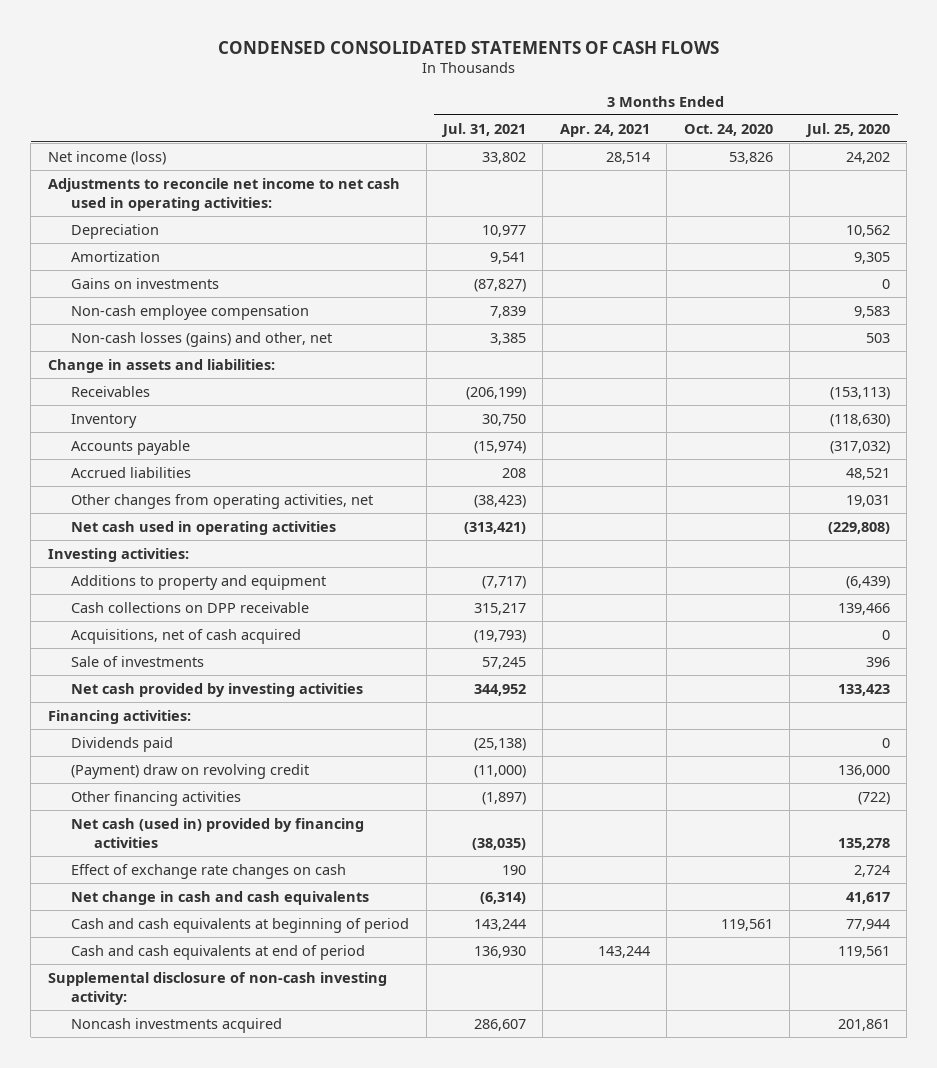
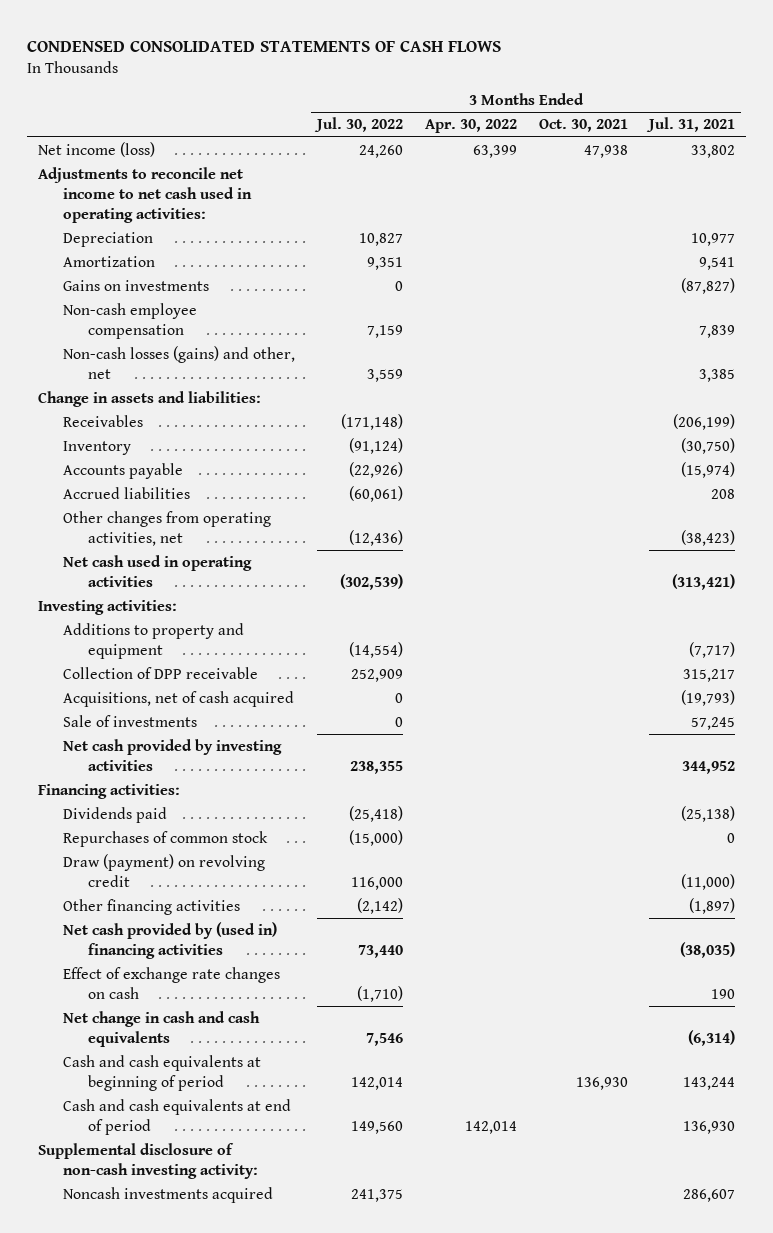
- | 3 Months Ended Jul. 31, 2021 | 3 Months Ended Apr. 24, 2021 | 3 Months Ended Oct. 24, 2020 | 3 Months Ended Jul. 25, 2020
+ | 3 Months Ended Jul. 30, 2022 | 3 Months Ended Apr. 30, 2022 | 3 Months Ended Oct. 30, 2021 | 3 Months Ended Jul. 31, 2021
- Inventory | 30,750 | | | (118,630)
+ Inventory | (91,124) | | | (30,750)
- Cash collections on DPP receivable | 315,217 | | | 139,466
+ Collection of DPP receivable | 252,909 | | | 315,217
- (Payment) draw on revolving credit | (11,000) | | | 136,000
+ Repurchases of common stock | (15,000) | | | 0
+ Draw (payment) on revolving credit | 116,000 | | | (11,000)
- Net cash (used in) provided by financing activities | (38,035) | | | 135,278
+ Net cash provided by (used in) financing activities | 73,440 | | | (38,035)

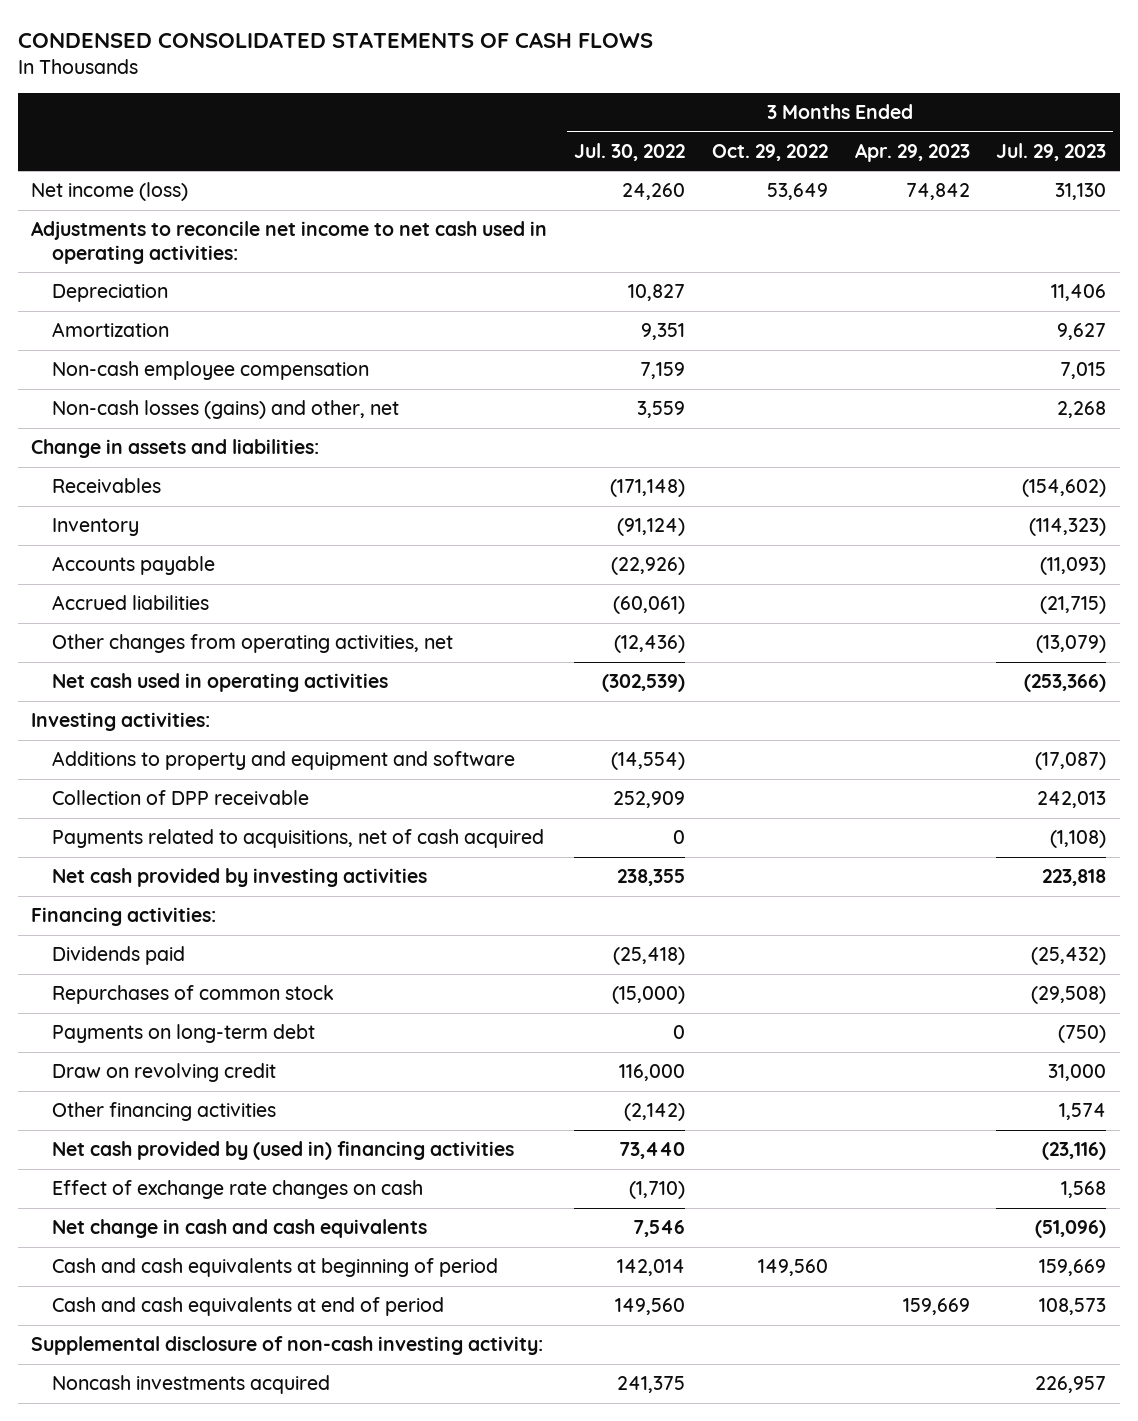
- | 3 Months Ended Jul. 30, 2022 | 3 Months Ended Apr. 30, 2022 | 3 Months Ended Oct. 30, 2021 | 3 Months Ended Jul. 31, 2021
+ | 3 Months Ended Jul. 30, 2022 | 3 Months Ended Oct. 29, 2022 | 3 Months Ended Apr. 29, 2023 | 3 Months Ended Jul. 29, 2023
- Gains on investments | 0 | | | (87,827)
- Additions to property and equipment | (14,554) | | | (7,717)
+ Additions to property and equipment and software | (14,554) | | | (17,087)
- Acquisitions, net of cash acquired | 0 | | | (19,793)
- Sale of investments | 0 | | | 57,245
+ Payments related to acquisitions, net of cash acquired | 0 | | | (1,108)
- Draw (payment) on revolving credit | 116,000 | | | (11,000)
+ Payments on long-term debt | 0 | | | (750)
+ Draw on revolving credit | 116,000 | | | 31,000

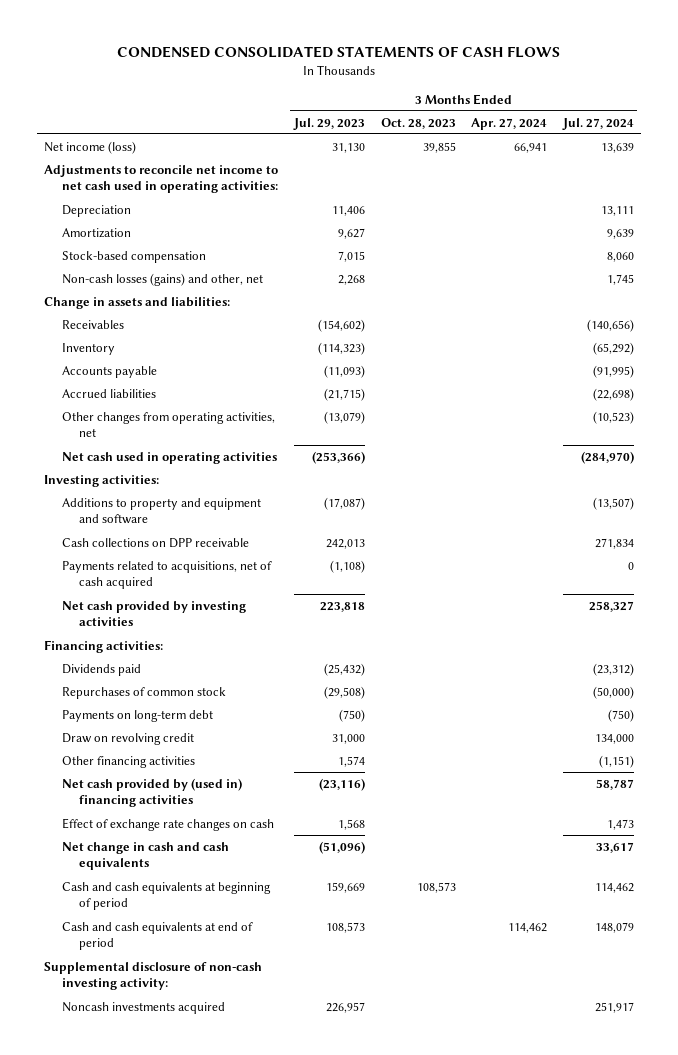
- | 3 Months Ended Jul. 30, 2022 | 3 Months Ended Oct. 29, 2022 | 3 Months Ended Apr. 29, 2023 | 3 Months Ended Jul. 29, 2023
+ | 3 Months Ended Jul. 29, 2023 | 3 Months Ended Oct. 28, 2023 | 3 Months Ended Apr. 27, 2024 | 3 Months Ended Jul. 27, 2024
- Non-cash employee compensation | 7,159 | | | 7,015
+ Stock-based compensation | 7,015 | | | 8,060
- Collection of DPP receivable | 252,909 | | | 242,013
+ Cash collections on DPP receivable | 242,013 | | | 271,834

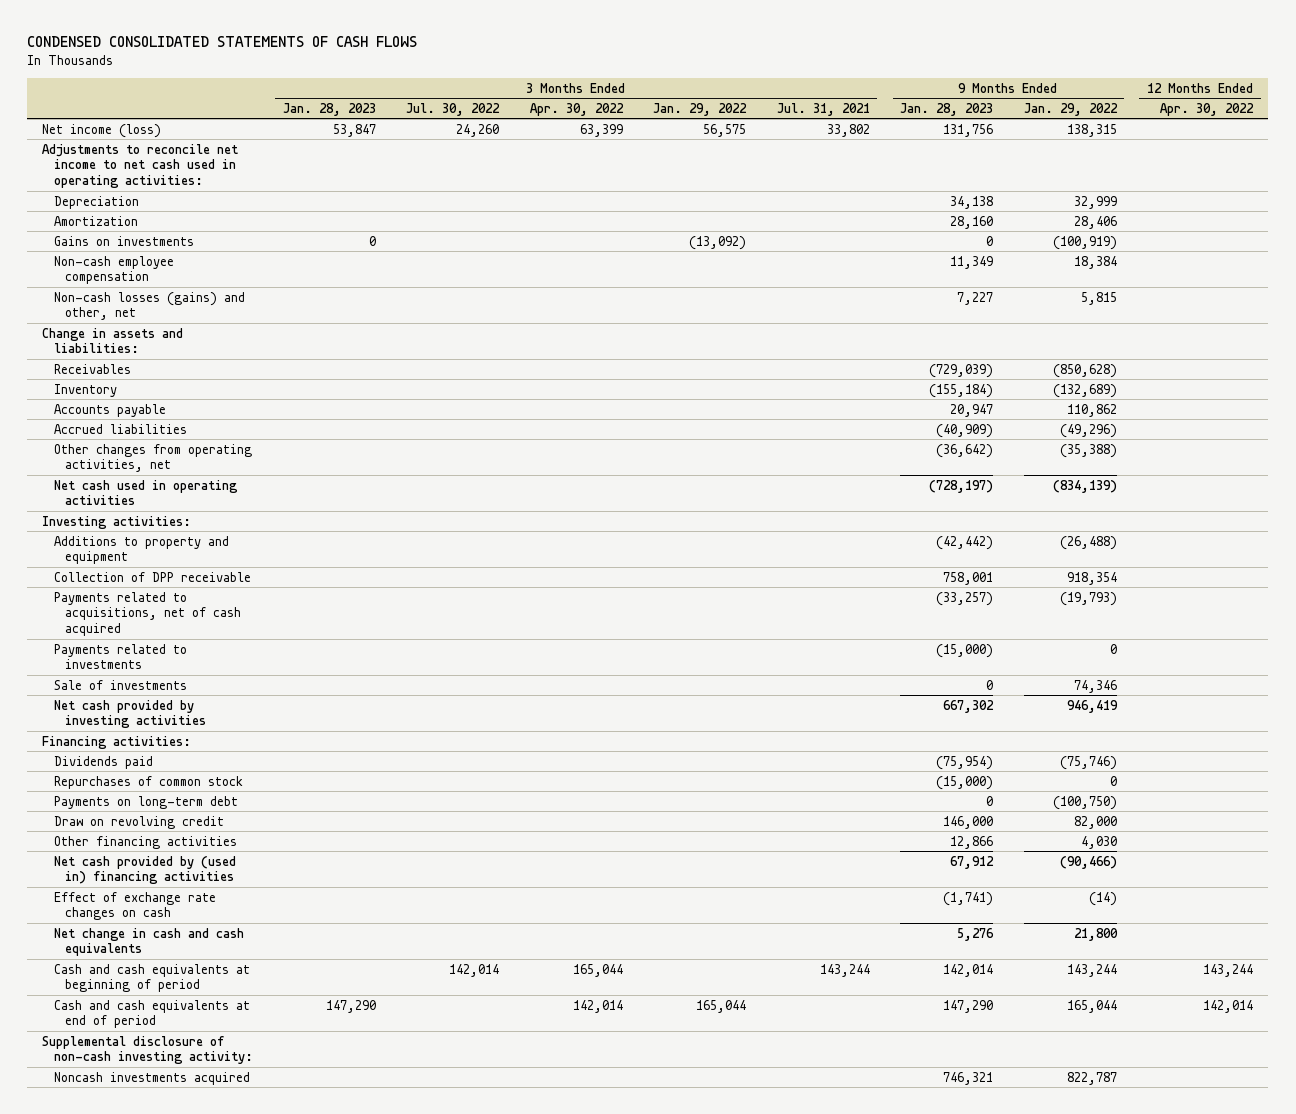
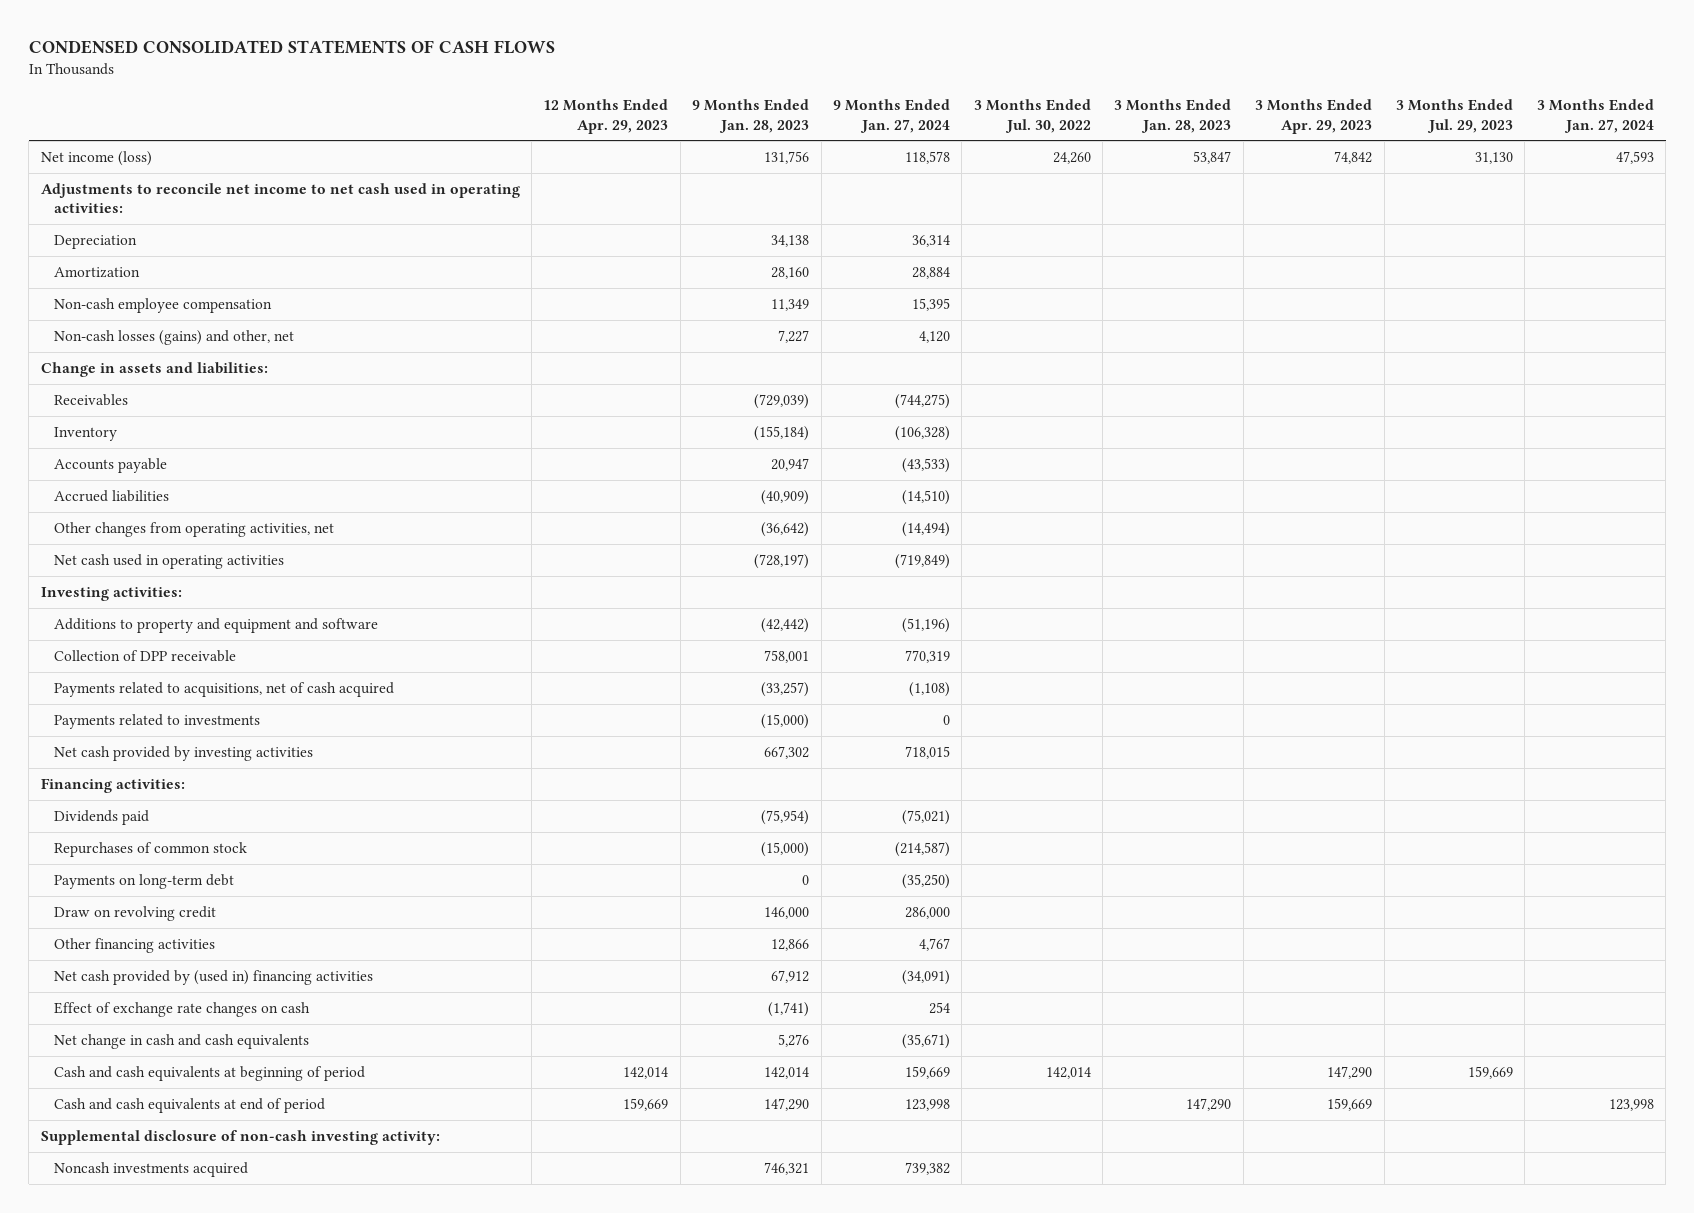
- | 3 Months Ended Jan. 28, 2023 | 3 Months Ended Jul. 30, 2022 | 3 Months Ended Apr. 30, 2022 | 3 Months Ended Jan. 29, 2022 | 3 Months Ended Jul. 31, 2021 | 9 Months Ended Jan. 28, 2023 | 9 Months Ended Jan. 29, 2022 | 12 Months Ended Apr. 30, 2022
+ | 12 Months Ended Apr. 29, 2023 | 9 Months Ended Jan. 28, 2023 | 9 Months Ended Jan. 27, 2024 | 3 Months Ended Jul. 30, 2022 | 3 Months Ended Jan. 28, 2023 | 3 Months Ended Apr. 29, 2023 | 3 Months Ended Jul. 29, 2023 | 3 Months Ended Jan. 27, 2024
- Gains on investments | 0 | | | (13,092) | | 0 | (100,919) |
- Additions to property and equipment | | | | | | (42,442) | (26,488) |
+ Additions to property and equipment and software | | (42,442) | (51,196) | | | | |
- Sale of investments | | | | | | 0 | 74,346 |

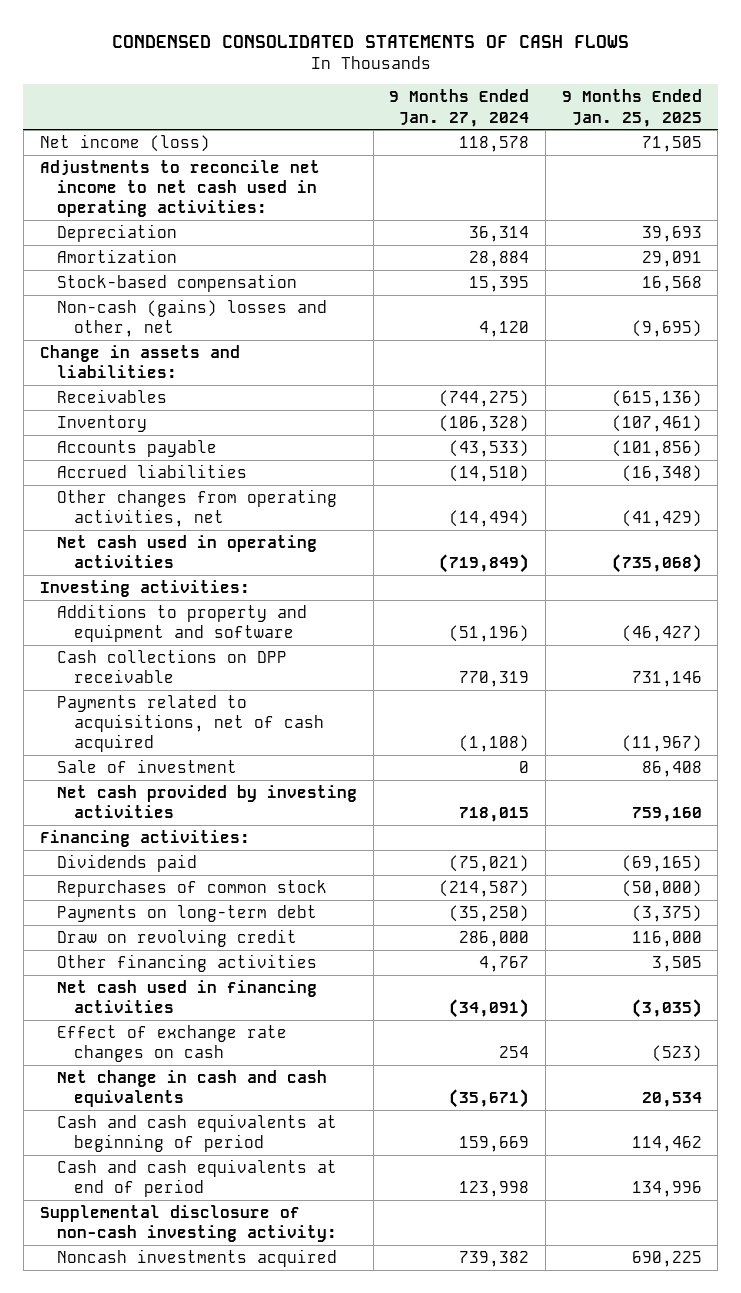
- | 12 Months Ended Apr. 29, 2023 | 9 Months Ended Jan. 28, 2023 | 9 Months Ended Jan. 27, 2024 | 3 Months Ended Jul. 30, 2022 | 3 Months Ended Jan. 28, 2023 | 3 Months Ended Apr. 29, 2023 | 3 Months Ended Jul. 29, 2023 | 3 Months Ended Jan. 27, 2024
+ | 9 Months Ended Jan. 27, 2024 | 9 Months Ended Jan. 25, 2025
- Non-cash employee compensation | | 11,349 | 15,395 | | | | |
- Non-cash losses (gains) and other, net | | 7,227 | 4,120 | | | | |
+ Stock-based compensation | 15,395 | 16,568
+ Non-cash (gains) losses and other, net | 4,120 | (9,695)
- Collection of DPP receivable | | 758,001 | 770,319 | | | | |
+ Cash collections on DPP receivable | 770,319 | 731,146
- Payments related to investments | | (15,000) | 0 | | | | |
+ Sale of investment | 0 | 86,408
- Net cash provided by (used in) financing activities | | 67,912 | (34,091) | | | | |
+ Net cash used in financing activities | (34,091) | (3,035)

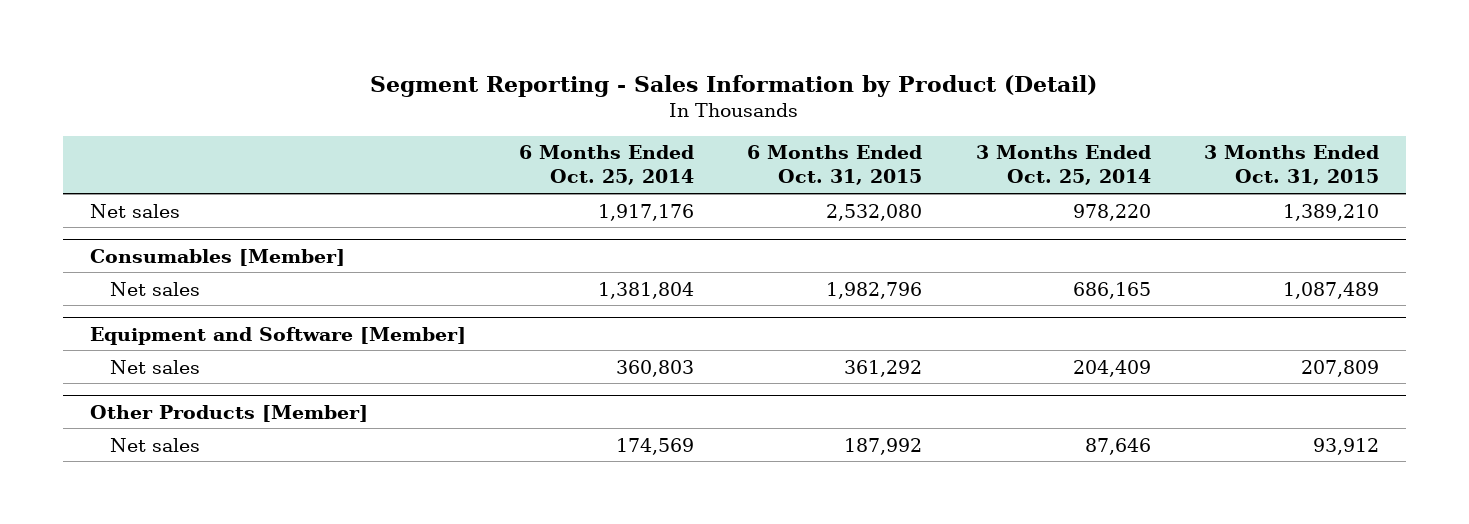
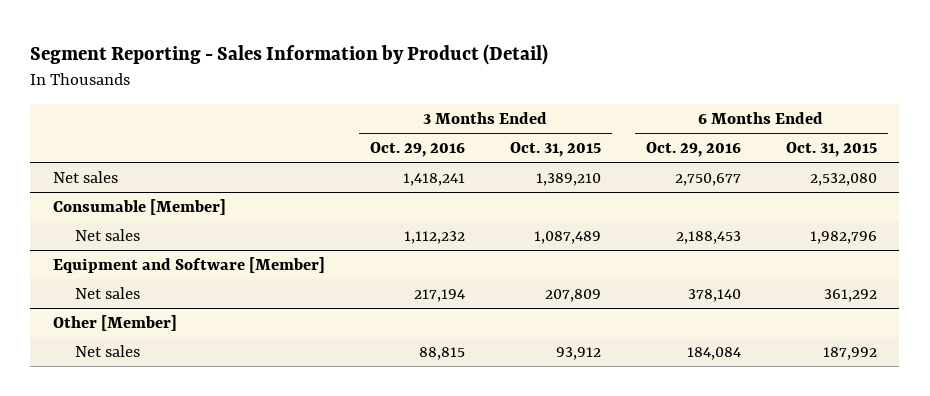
- | 6 Months Ended Oct. 25, 2014 | 6 Months Ended Oct. 31, 2015 | 3 Months Ended Oct. 25, 2014 | 3 Months Ended Oct. 31, 2015
+ | 3 Months Ended Oct. 29, 2016 | 3 Months Ended Oct. 31, 2015 | 6 Months Ended Oct. 29, 2016 | 6 Months Ended Oct. 31, 2015
- Consumables [Member]
+ Consumable [Member]
- Other Products [Member]
+ Other [Member]

